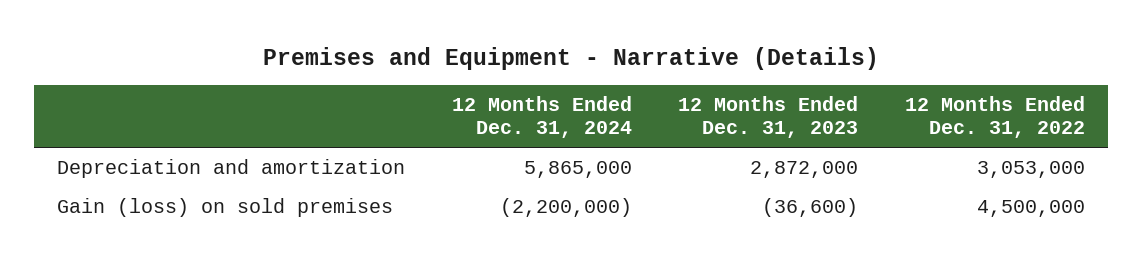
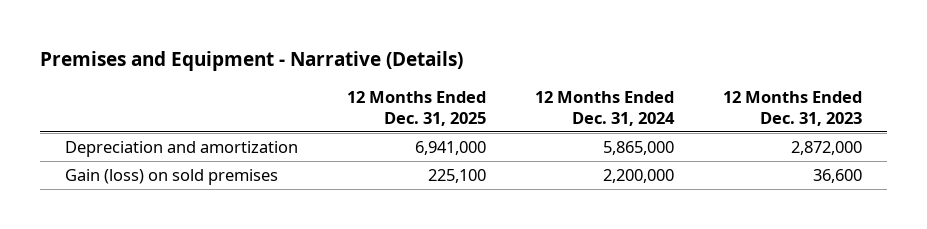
- | 12 Months Ended Dec. 31, 2024 | 12 Months Ended Dec. 31, 2023 | 12 Months Ended Dec. 31, 2022
+ | 12 Months Ended Dec. 31, 2025 | 12 Months Ended Dec. 31, 2024 | 12 Months Ended Dec. 31, 2023
- Gain (loss) on sold premises | (2,200,000) | (36,600) | 4,500,000
+ Gain (loss) on sold premises | 225,100 | 2,200,000 | 36,600

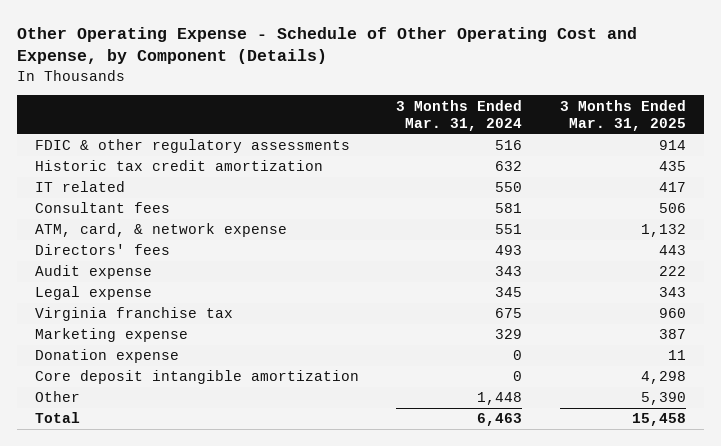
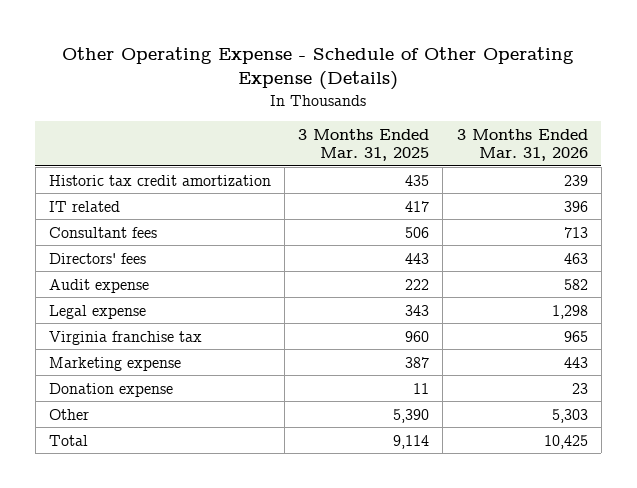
- Other Operating Expense - Schedule of Other Operating Cost and Expense, by Component (Details)
+ Other Operating Expense - Schedule of Other Operating Expense (Details)
- | 3 Months Ended Mar. 31, 2024 | 3 Months Ended Mar. 31, 2025
+ | 3 Months Ended Mar. 31, 2025 | 3 Months Ended Mar. 31, 2026
- FDIC & other regulatory assessments | 516 | 914
- ATM, card, & network expense | 551 | 1,132
- Core deposit intangible amortization | 0 | 4,298
- Total | 6,463 | 15,458
+ Total | 9,114 | 10,425

